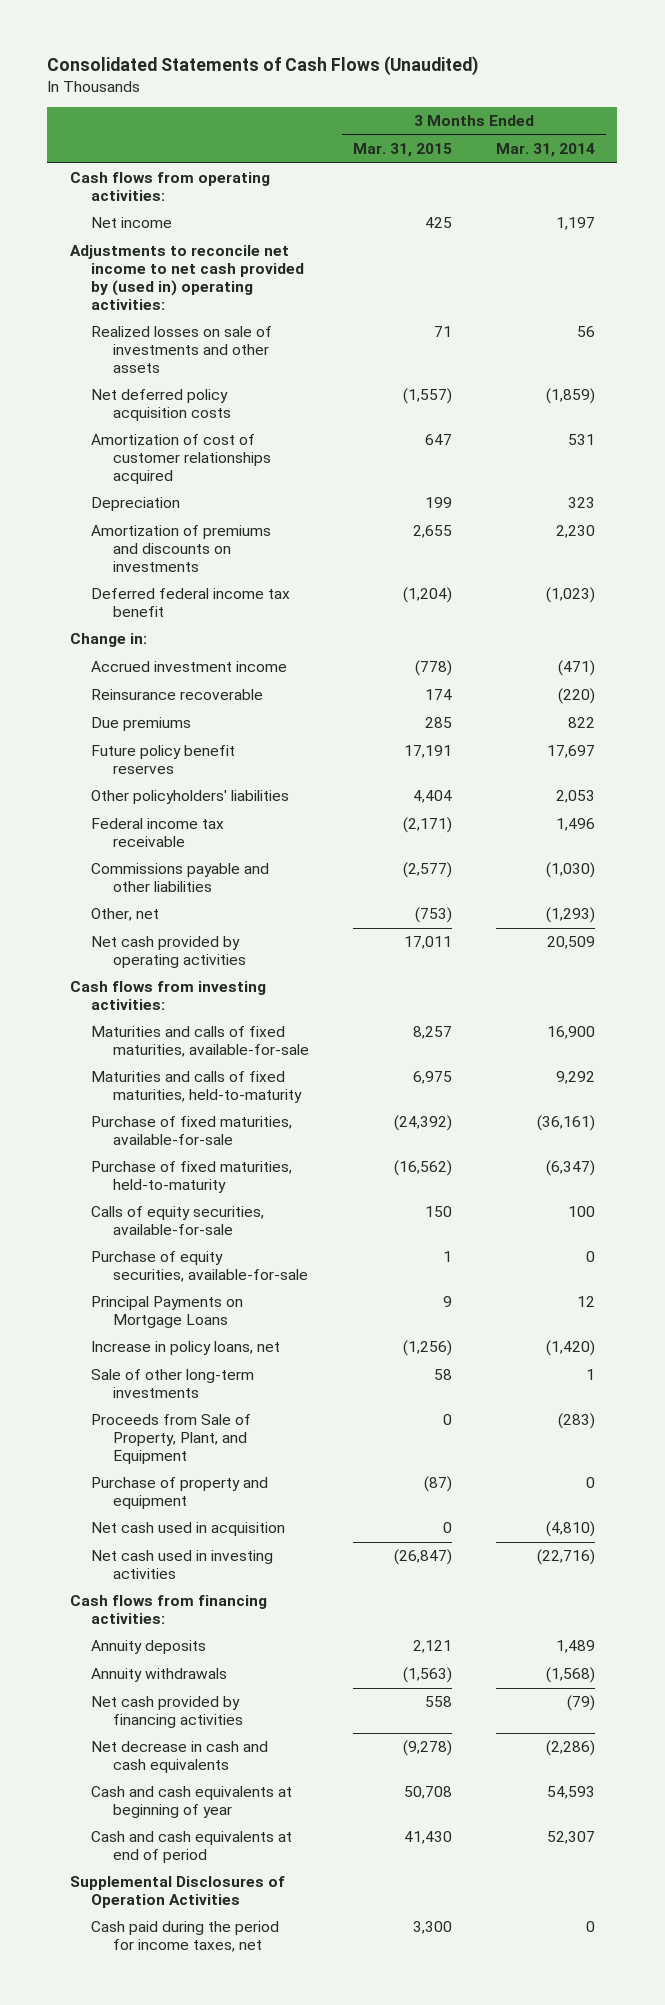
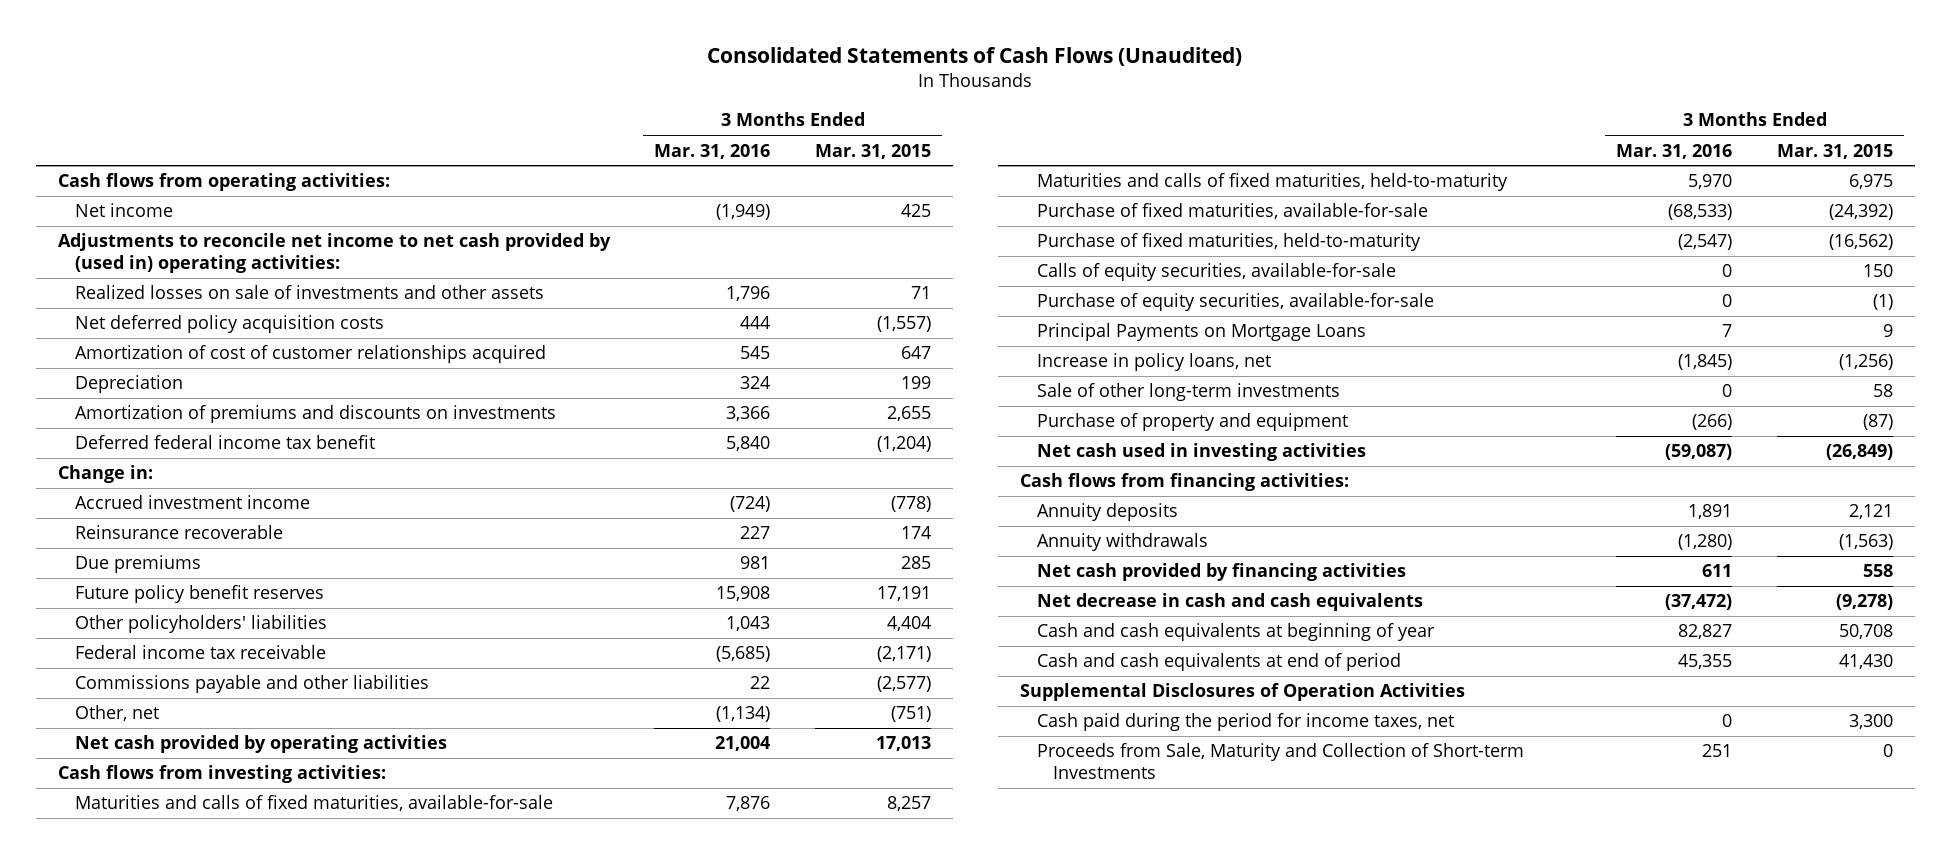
- | 3 Months Ended Mar. 31, 2015 | 3 Months Ended Mar. 31, 2014
+ | 3 Months Ended Mar. 31, 2016 | 3 Months Ended Mar. 31, 2015
- Other, net | (753) | (1,293)
- Net cash provided by operating activities | 17,011 | 20,509
+ Other, net | (1,134) | (751)
+ Net cash provided by operating activities | 21,004 | 17,013
- Purchase of equity securities, available-for-sale | 1 | 0
+ Purchase of equity securities, available-for-sale | 0 | (1)
- Proceeds from Sale of Property, Plant, and Equipment | 0 | (283)
- Net cash used in acquisition | 0 | (4,810)
- Net cash used in investing activities | (26,847) | (22,716)
+ Net cash used in investing activities | (59,087) | (26,849)
+ Proceeds from Sale, Maturity and Collection of Short-term Investments | 251 | 0

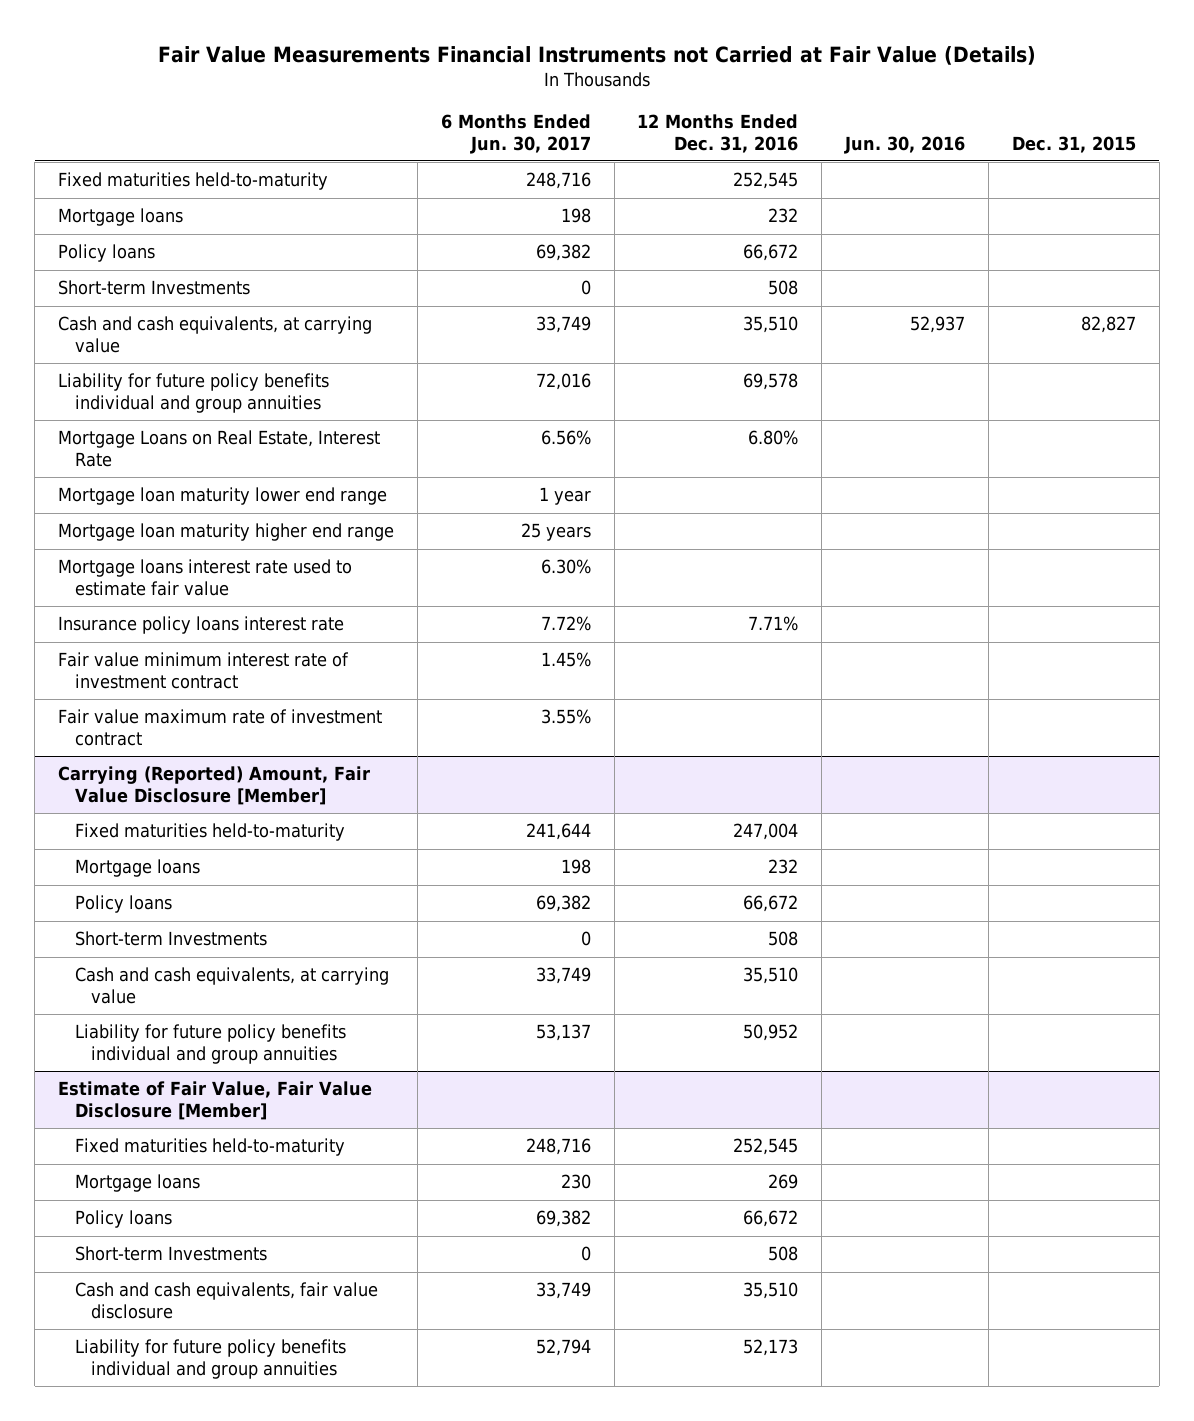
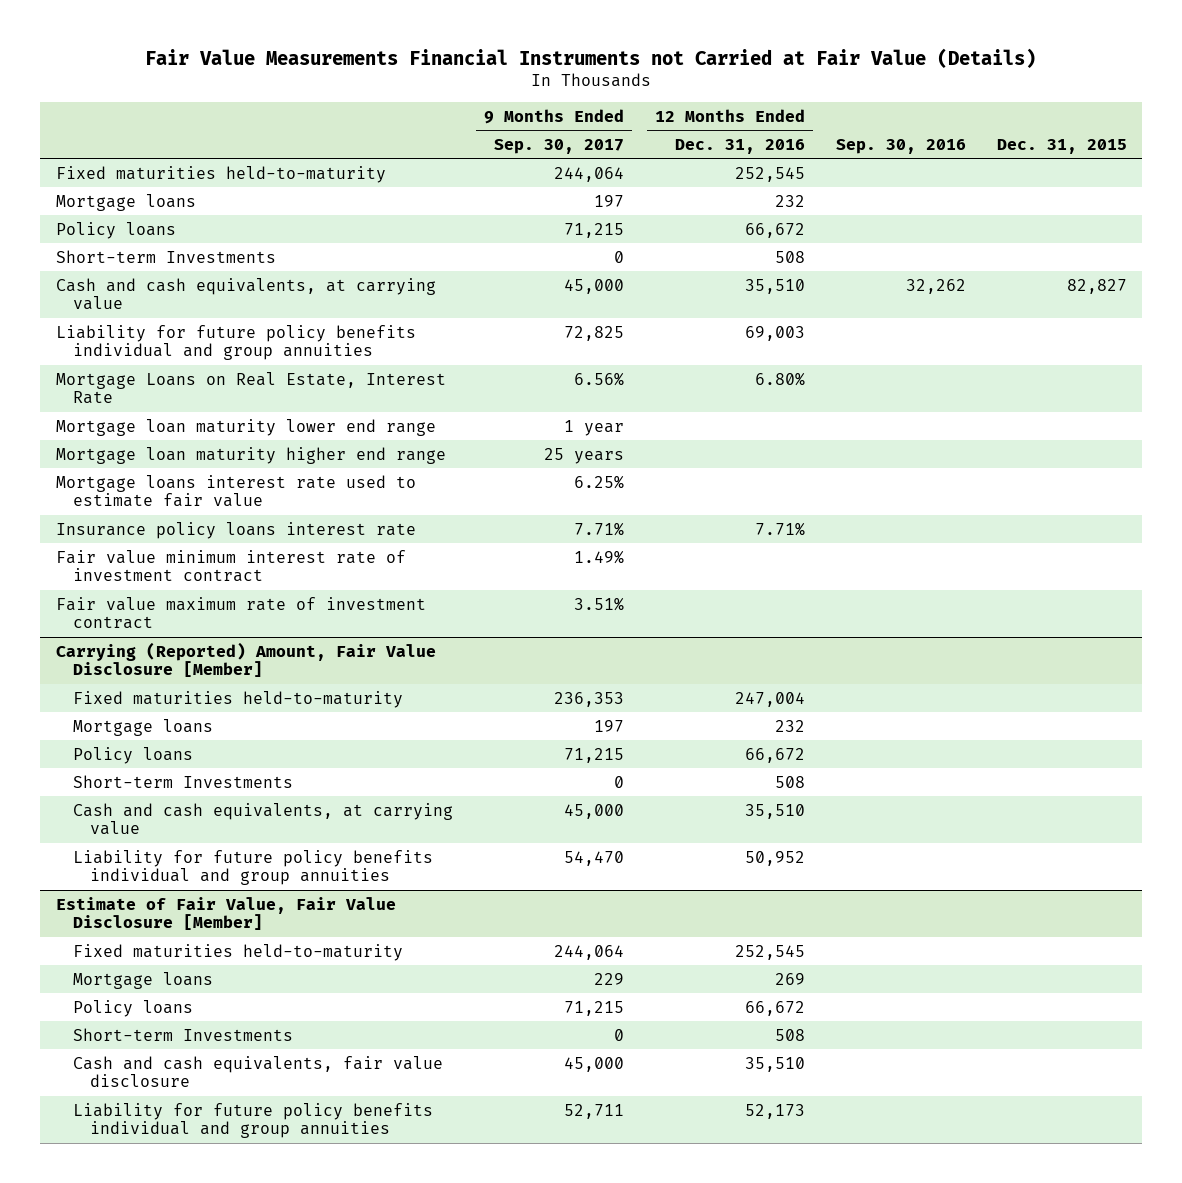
- | 6 Months Ended Jun. 30, 2017 | 12 Months Ended Dec. 31, 2016 | Jun. 30, 2016 | Dec. 31, 2015
+ | 9 Months Ended Sep. 30, 2017 | 12 Months Ended Dec. 31, 2016 | Sep. 30, 2016 | Dec. 31, 2015
- Liability for future policy benefits individual and group annuities | 72,016 | 69,578 | |
+ Liability for future policy benefits individual and group annuities | 72,825 | 69,003 | |

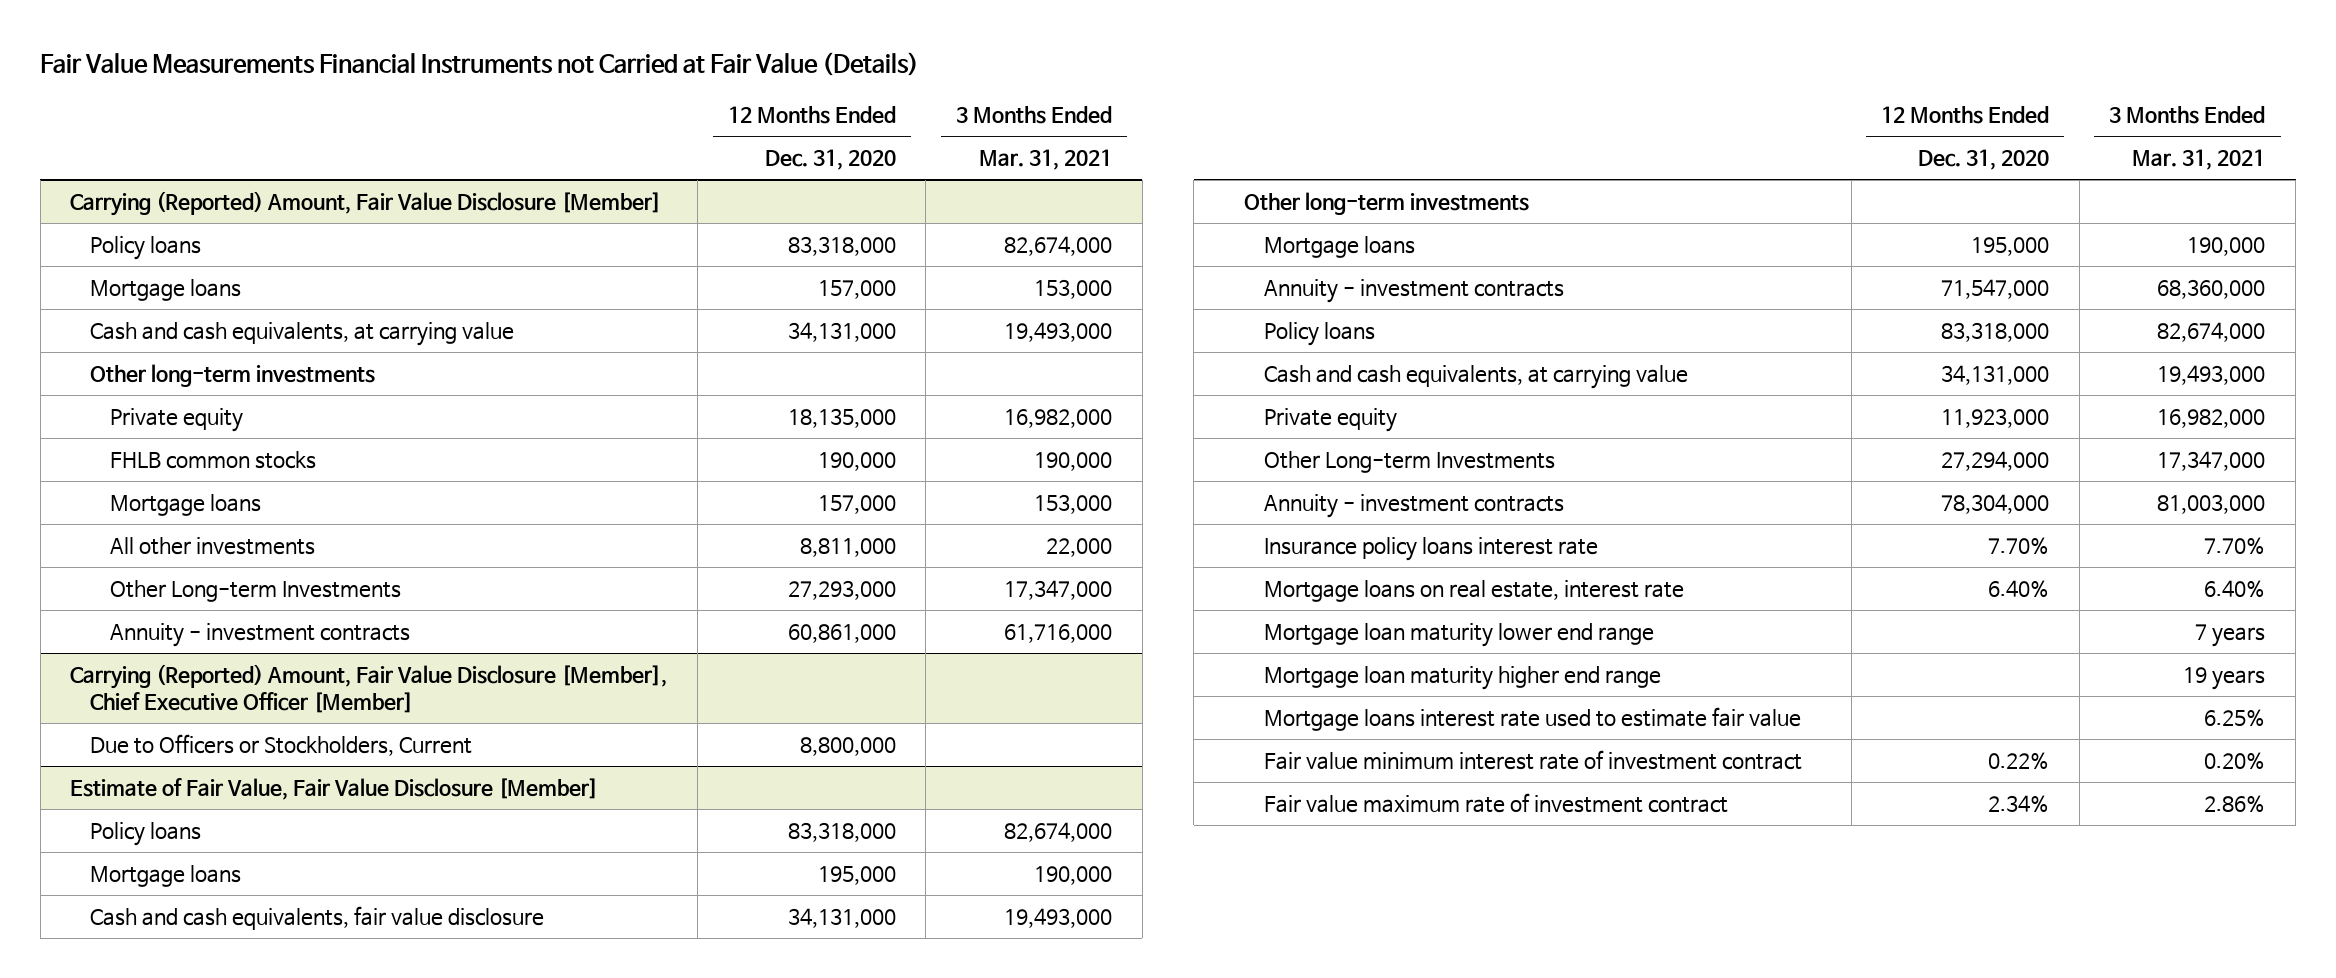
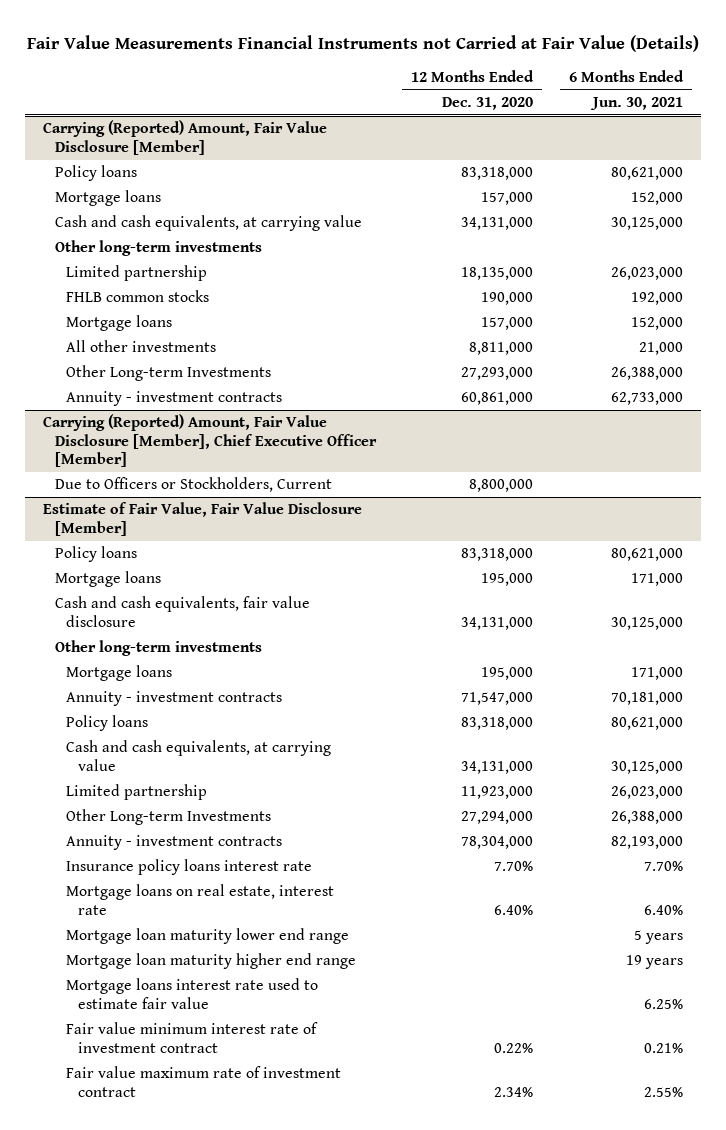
- | 12 Months Ended Dec. 31, 2020 | 3 Months Ended Mar. 31, 2021
+ | 12 Months Ended Dec. 31, 2020 | 6 Months Ended Jun. 30, 2021
@ Carrying (Reported) Amount, Fair Value Disclosure [Member]
- Private equity | 18,135,000 | 16,982,000
+ Limited partnership | 18,135,000 | 26,023,000
@ Estimate of Fair Value, Fair Value Disclosure [Member]
- Private equity | 11,923,000 | 16,982,000
+ Limited partnership | 11,923,000 | 26,023,000

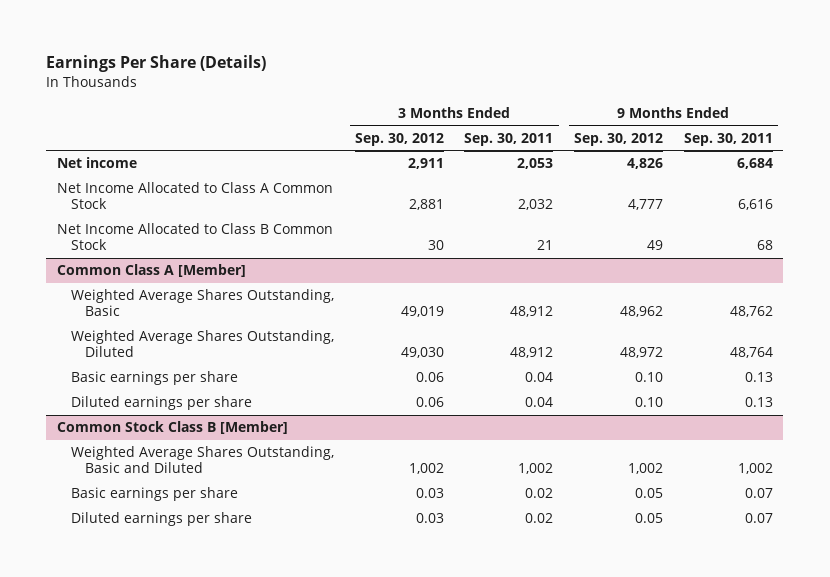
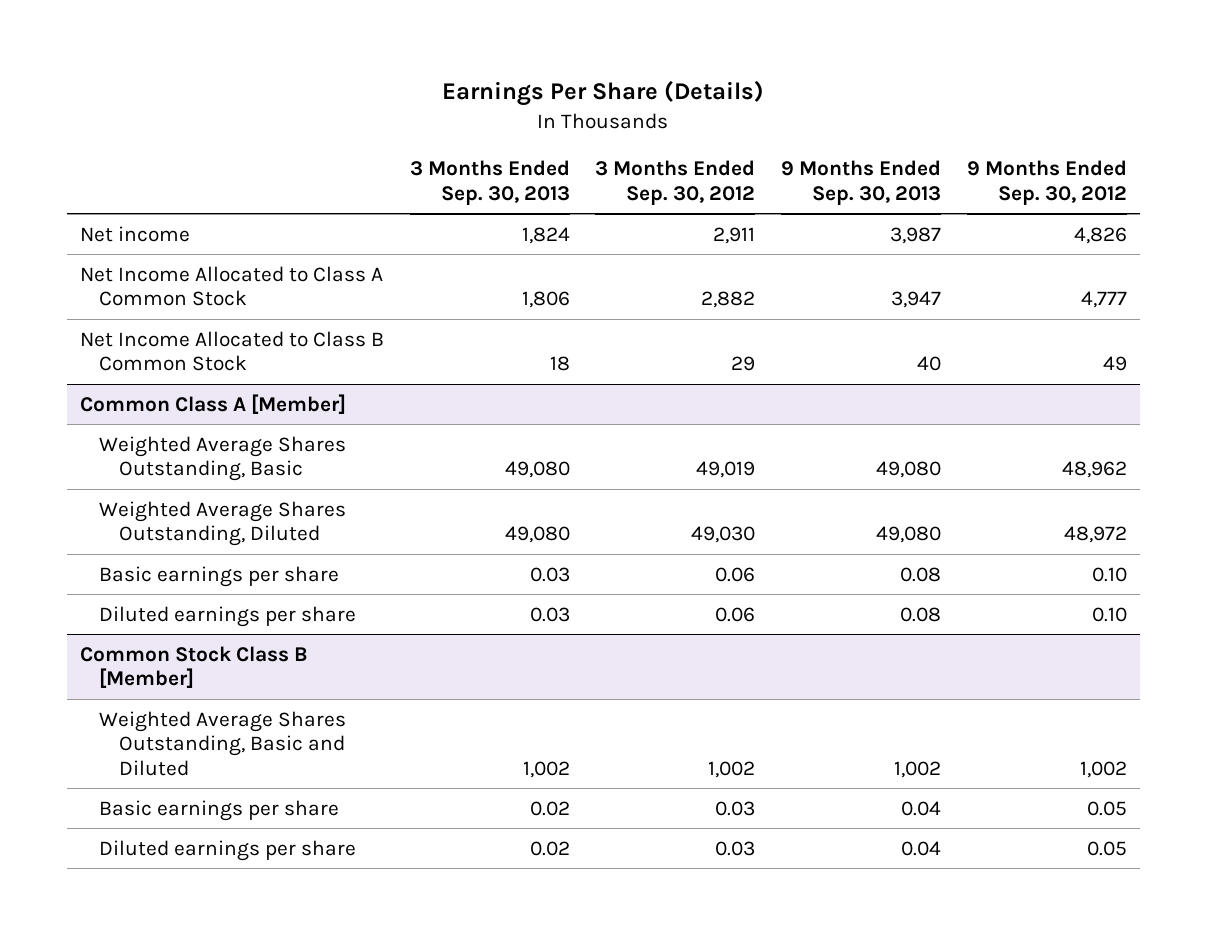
- | 3 Months Ended Sep. 30, 2012 | 3 Months Ended Sep. 30, 2011 | 9 Months Ended Sep. 30, 2012 | 9 Months Ended Sep. 30, 2011
+ | 3 Months Ended Sep. 30, 2013 | 3 Months Ended Sep. 30, 2012 | 9 Months Ended Sep. 30, 2013 | 9 Months Ended Sep. 30, 2012
- Net Income Allocated to Class A Common Stock | 2,881 | 2,032 | 4,777 | 6,616
- Net Income Allocated to Class B Common Stock | 30 | 21 | 49 | 68
+ Net Income Allocated to Class A Common Stock | 1,806 | 2,882 | 3,947 | 4,777
+ Net Income Allocated to Class B Common Stock | 18 | 29 | 40 | 49

